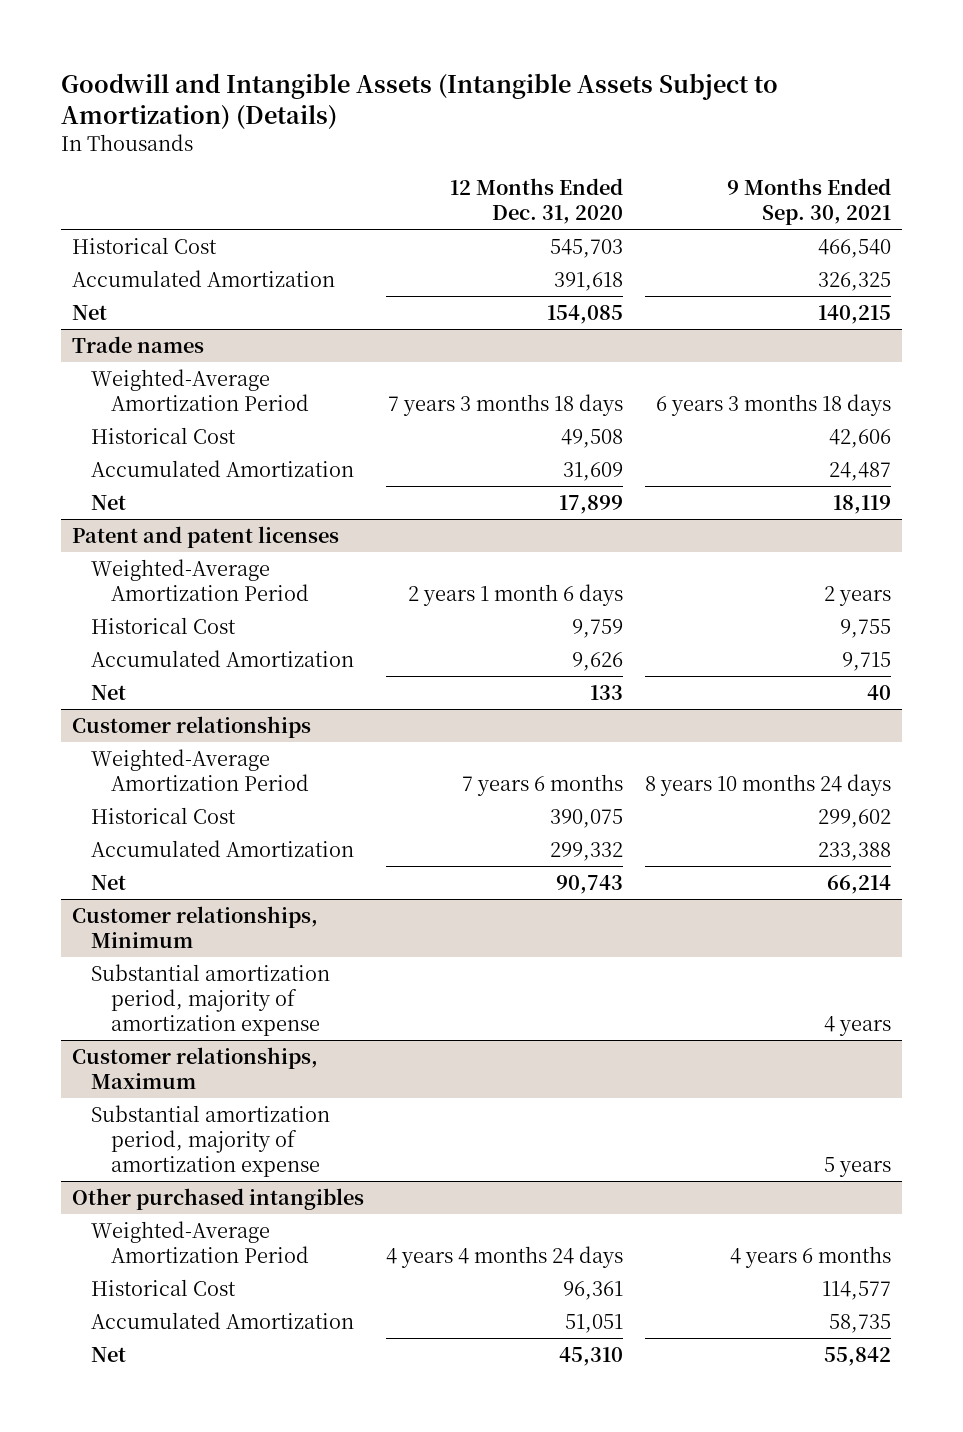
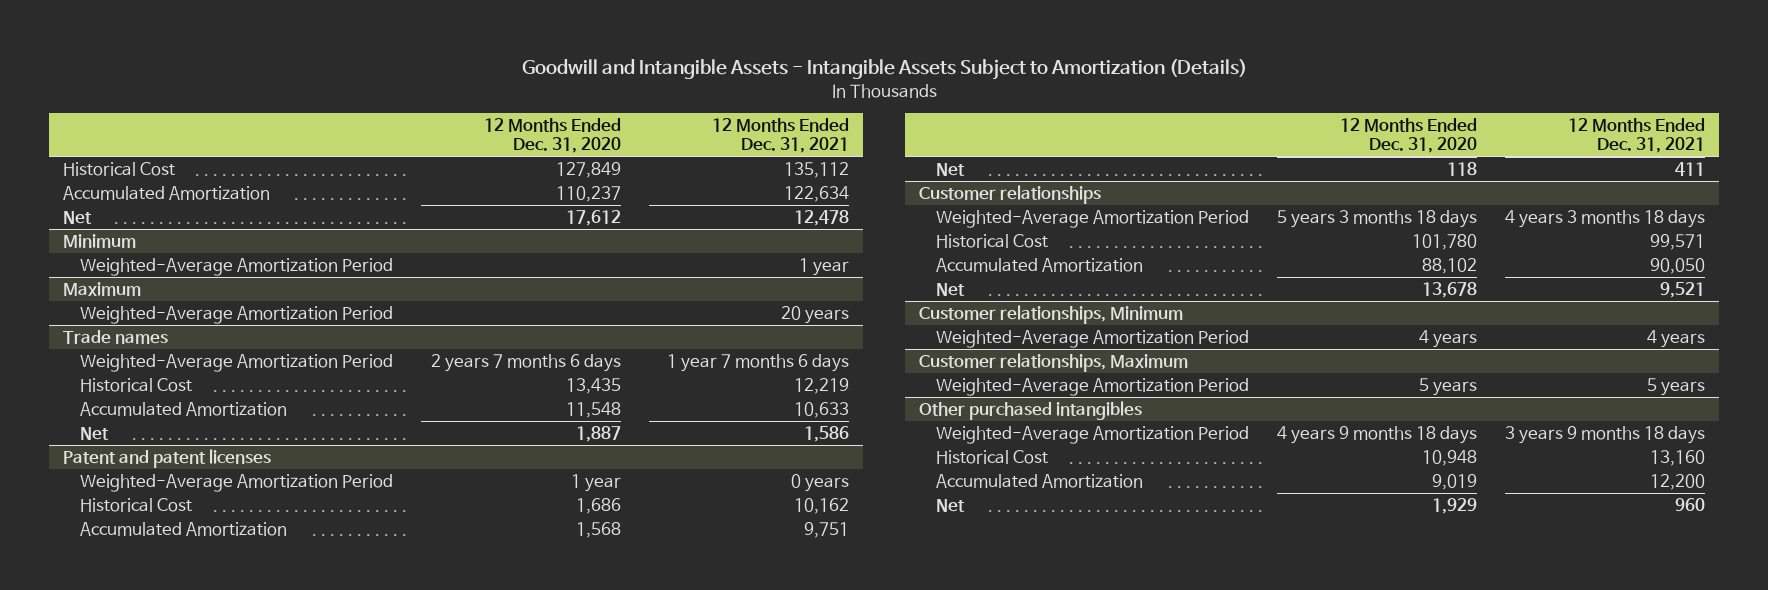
- Goodwill and Intangible Assets (Intangible Assets Subject to Amortization) (Details)
+ Goodwill and Intangible Assets - Intangible Assets Subject to Amortization (Details)
- | 12 Months Ended Dec. 31, 2020 | 9 Months Ended Sep. 30, 2021
+ | 12 Months Ended Dec. 31, 2020 | 12 Months Ended Dec. 31, 2021
- Historical Cost | 545,703 | 466,540
- Accumulated Amortization | 391,618 | 326,325
- Net | 154,085 | 140,215
+ Historical Cost | 127,849 | 135,112
+ Accumulated Amortization | 110,237 | 122,634
+ Net | 17,612 | 12,478
+ Minimum
+ Weighted-Average Amortization Period | | 1 year
+ Maximum
+ Weighted-Average Amortization Period | | 20 years
@ Trade names
- Weighted-Average Amortization Period | 7 years 3 months 18 days | 6 years 3 months 18 days
- Historical Cost | 49,508 | 42,606
- Accumulated Amortization | 31,609 | 24,487
- Net | 17,899 | 18,119
+ Weighted-Average Amortization Period | 2 years 7 months 6 days | 1 year 7 months 6 days
+ Historical Cost | 13,435 | 12,219
+ Accumulated Amortization | 11,548 | 10,633
+ Net | 1,887 | 1,586
@ Patent and patent licenses
- Weighted-Average Amortization Period | 2 years 1 month 6 days | 2 years
- Historical Cost | 9,759 | 9,755
- Accumulated Amortization | 9,626 | 9,715
- Net | 133 | 40
+ Weighted-Average Amortization Period | 1 year | 0 years
+ Historical Cost | 1,686 | 10,162
+ Accumulated Amortization | 1,568 | 9,751
+ Net | 118 | 411
@ Customer relationships
- Weighted-Average Amortization Period | 7 years 6 months | 8 years 10 months 24 days
- Historical Cost | 390,075 | 299,602
- Accumulated Amortization | 299,332 | 233,388
- Net | 90,743 | 66,214
+ Weighted-Average Amortization Period | 5 years 3 months 18 days | 4 years 3 months 18 days
+ Historical Cost | 101,780 | 99,571
+ Accumulated Amortization | 88,102 | 90,050
+ Net | 13,678 | 9,521
@ Customer relationships, Minimum
- Substantial amortization period, majority of amortization expense | | 4 years
+ Weighted-Average Amortization Period | 4 years | 4 years
@ Customer relationships, Maximum
- Substantial amortization period, majority of amortization expense | | 5 years
+ Weighted-Average Amortization Period | 5 years | 5 years
@ Other purchased intangibles
- Weighted-Average Amortization Period | 4 years 4 months 24 days | 4 years 6 months
- Historical Cost | 96,361 | 114,577
- Accumulated Amortization | 51,051 | 58,735
- Net | 45,310 | 55,842
+ Weighted-Average Amortization Period | 4 years 9 months 18 days | 3 years 9 months 18 days
+ Historical Cost | 10,948 | 13,160
+ Accumulated Amortization | 9,019 | 12,200
+ Net | 1,929 | 960

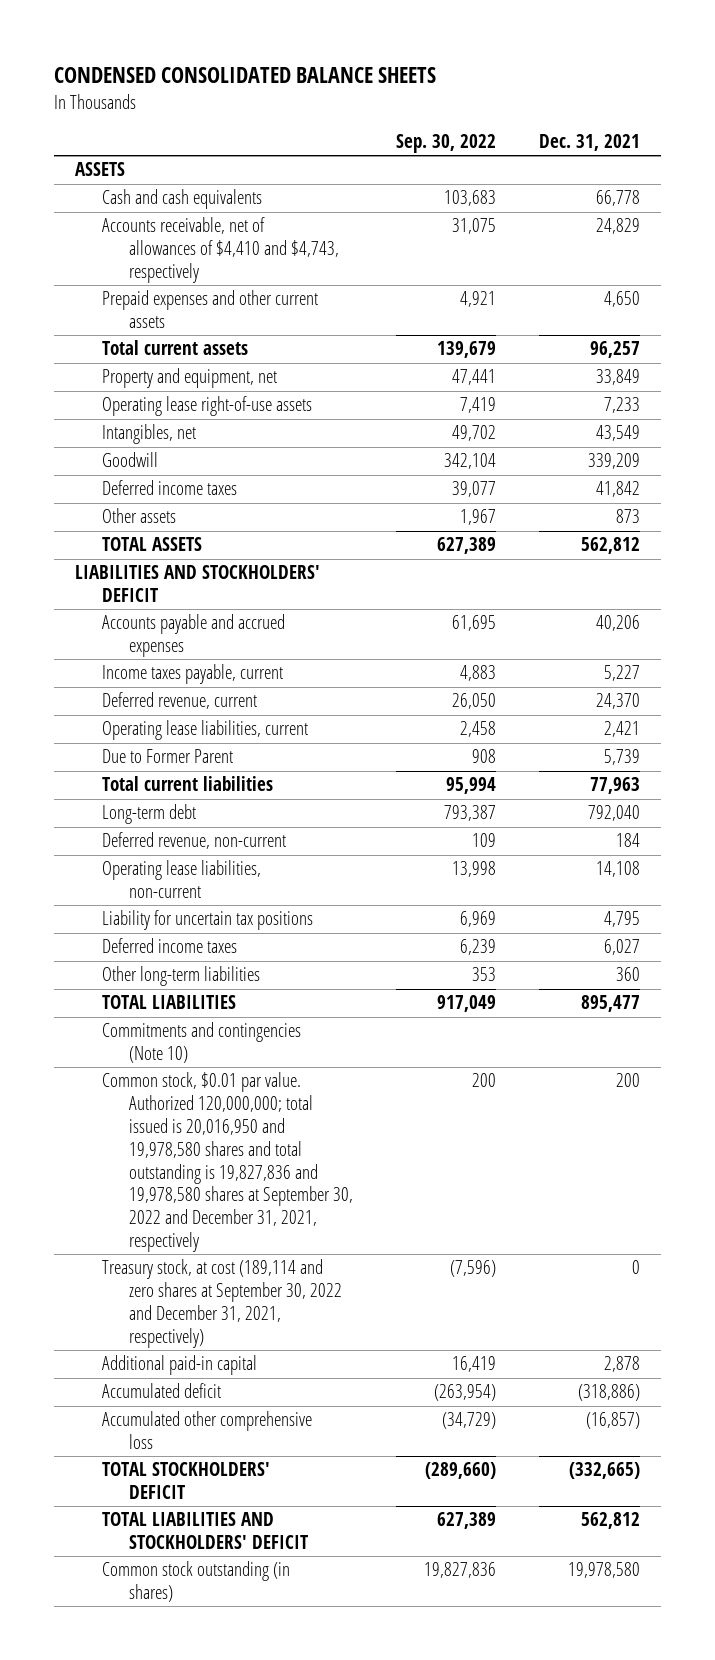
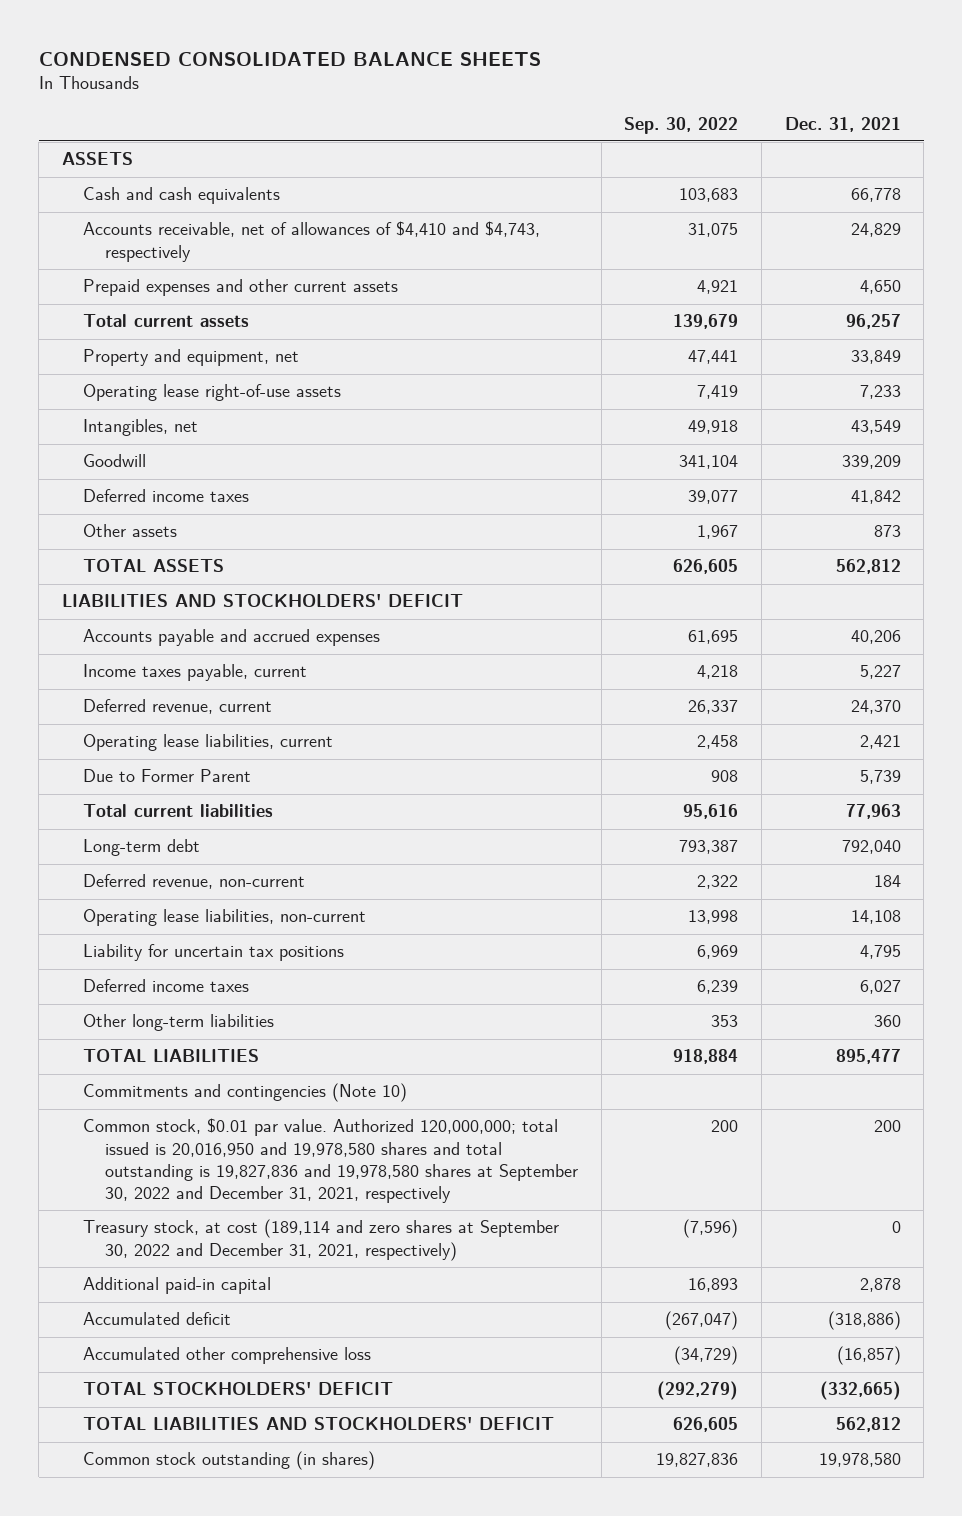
- Intangibles, net | 49,702 | 43,549
- Goodwill | 342,104 | 339,209
+ Intangibles, net | 49,918 | 43,549
+ Goodwill | 341,104 | 339,209
- TOTAL ASSETS | 627,389 | 562,812
+ TOTAL ASSETS | 626,605 | 562,812
- Income taxes payable, current | 4,883 | 5,227
- Deferred revenue, current | 26,050 | 24,370
+ Income taxes payable, current | 4,218 | 5,227
+ Deferred revenue, current | 26,337 | 24,370
- Total current liabilities | 95,994 | 77,963
+ Total current liabilities | 95,616 | 77,963
- Deferred revenue, non-current | 109 | 184
+ Deferred revenue, non-current | 2,322 | 184
- TOTAL LIABILITIES | 917,049 | 895,477
+ TOTAL LIABILITIES | 918,884 | 895,477
- Additional paid-in capital | 16,419 | 2,878
- Accumulated deficit | (263,954) | (318,886)
+ Additional paid-in capital | 16,893 | 2,878
+ Accumulated deficit | (267,047) | (318,886)
- TOTAL STOCKHOLDERS' DEFICIT | (289,660) | (332,665)
- TOTAL LIABILITIES AND STOCKHOLDERS' DEFICIT | 627,389 | 562,812
+ TOTAL STOCKHOLDERS' DEFICIT | (292,279) | (332,665)
+ TOTAL LIABILITIES AND STOCKHOLDERS' DEFICIT | 626,605 | 562,812

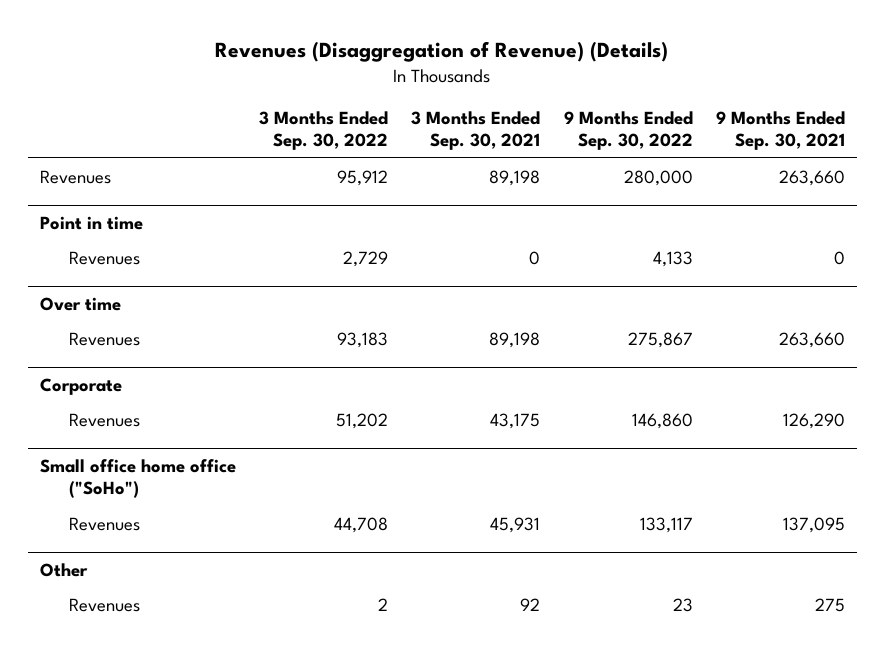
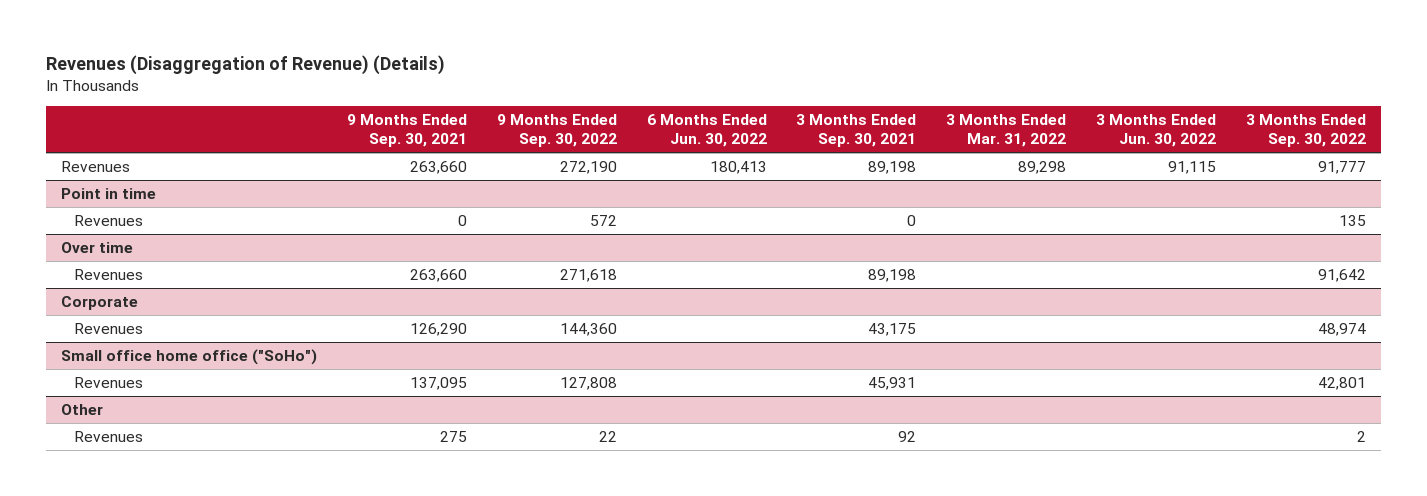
- | 3 Months Ended Sep. 30, 2022 | 3 Months Ended Sep. 30, 2021 | 9 Months Ended Sep. 30, 2022 | 9 Months Ended Sep. 30, 2021
+ | 9 Months Ended Sep. 30, 2021 | 9 Months Ended Sep. 30, 2022 | 6 Months Ended Jun. 30, 2022 | 3 Months Ended Sep. 30, 2021 | 3 Months Ended Mar. 31, 2022 | 3 Months Ended Jun. 30, 2022 | 3 Months Ended Sep. 30, 2022
- Revenues | 95,912 | 89,198 | 280,000 | 263,660
+ Revenues | 263,660 | 272,190 | 180,413 | 89,198 | 89,298 | 91,115 | 91,777
@ Point in time
- Revenues | 2,729 | 0 | 4,133 | 0
+ Revenues | 0 | 572 | | 0 | | | 135
@ Over time
- Revenues | 93,183 | 89,198 | 275,867 | 263,660
+ Revenues | 263,660 | 271,618 | | 89,198 | | | 91,642
@ Corporate
- Revenues | 51,202 | 43,175 | 146,860 | 126,290
+ Revenues | 126,290 | 144,360 | | 43,175 | | | 48,974
@ Small office home office ("SoHo")
- Revenues | 44,708 | 45,931 | 133,117 | 137,095
+ Revenues | 137,095 | 127,808 | | 45,931 | | | 42,801
@ Other
- Revenues | 2 | 92 | 23 | 275
+ Revenues | 275 | 22 | | 92 | | | 2

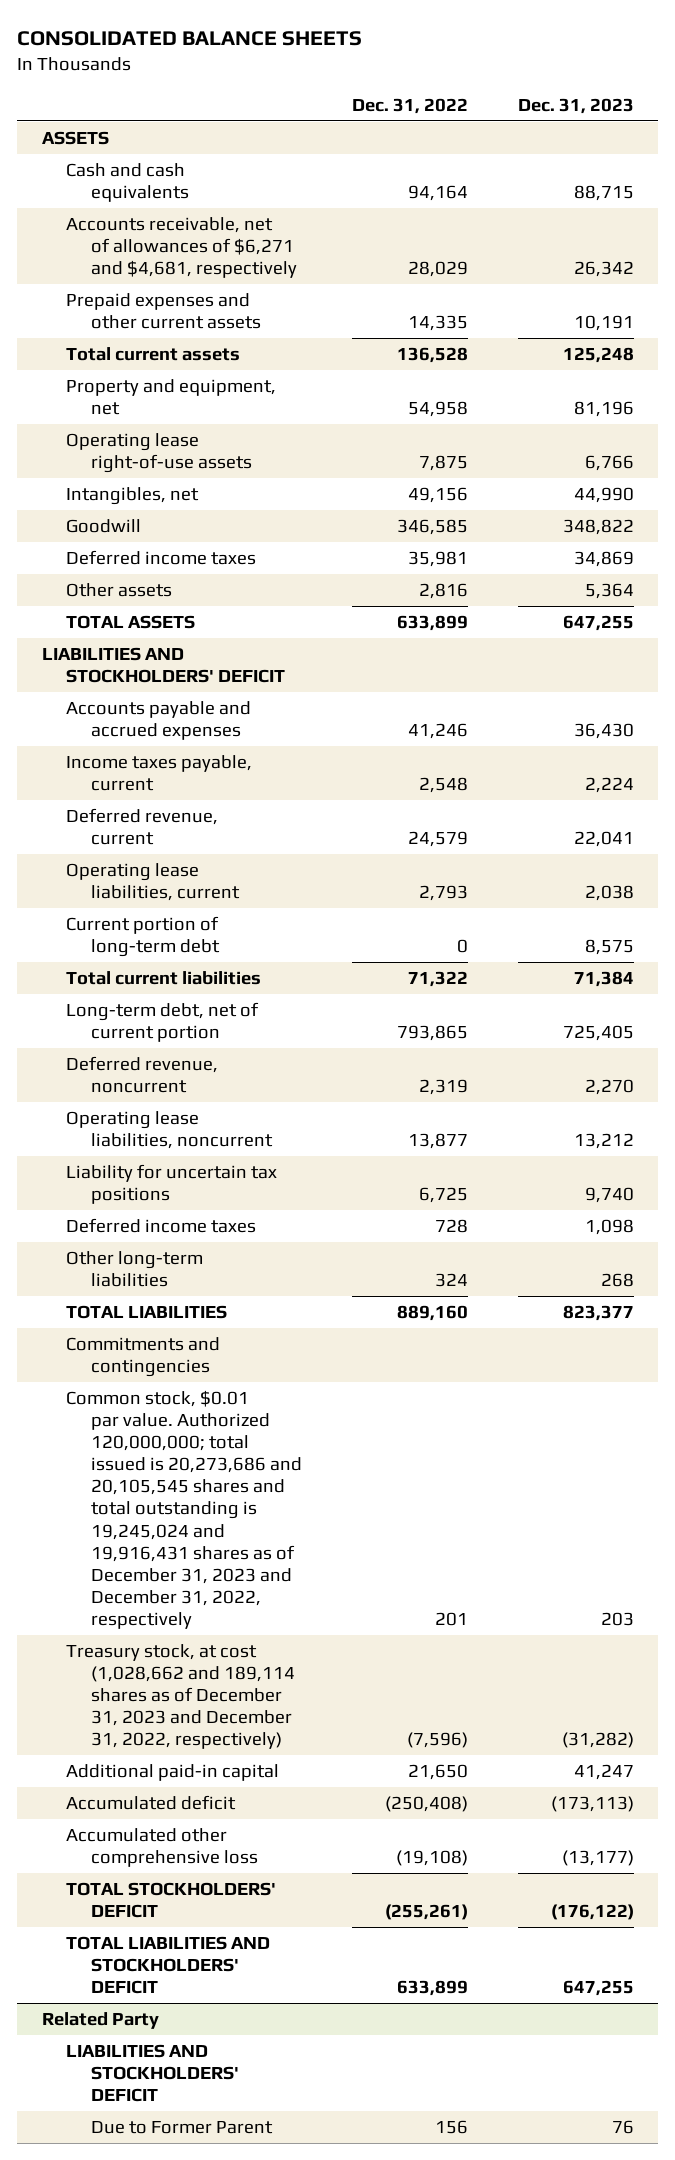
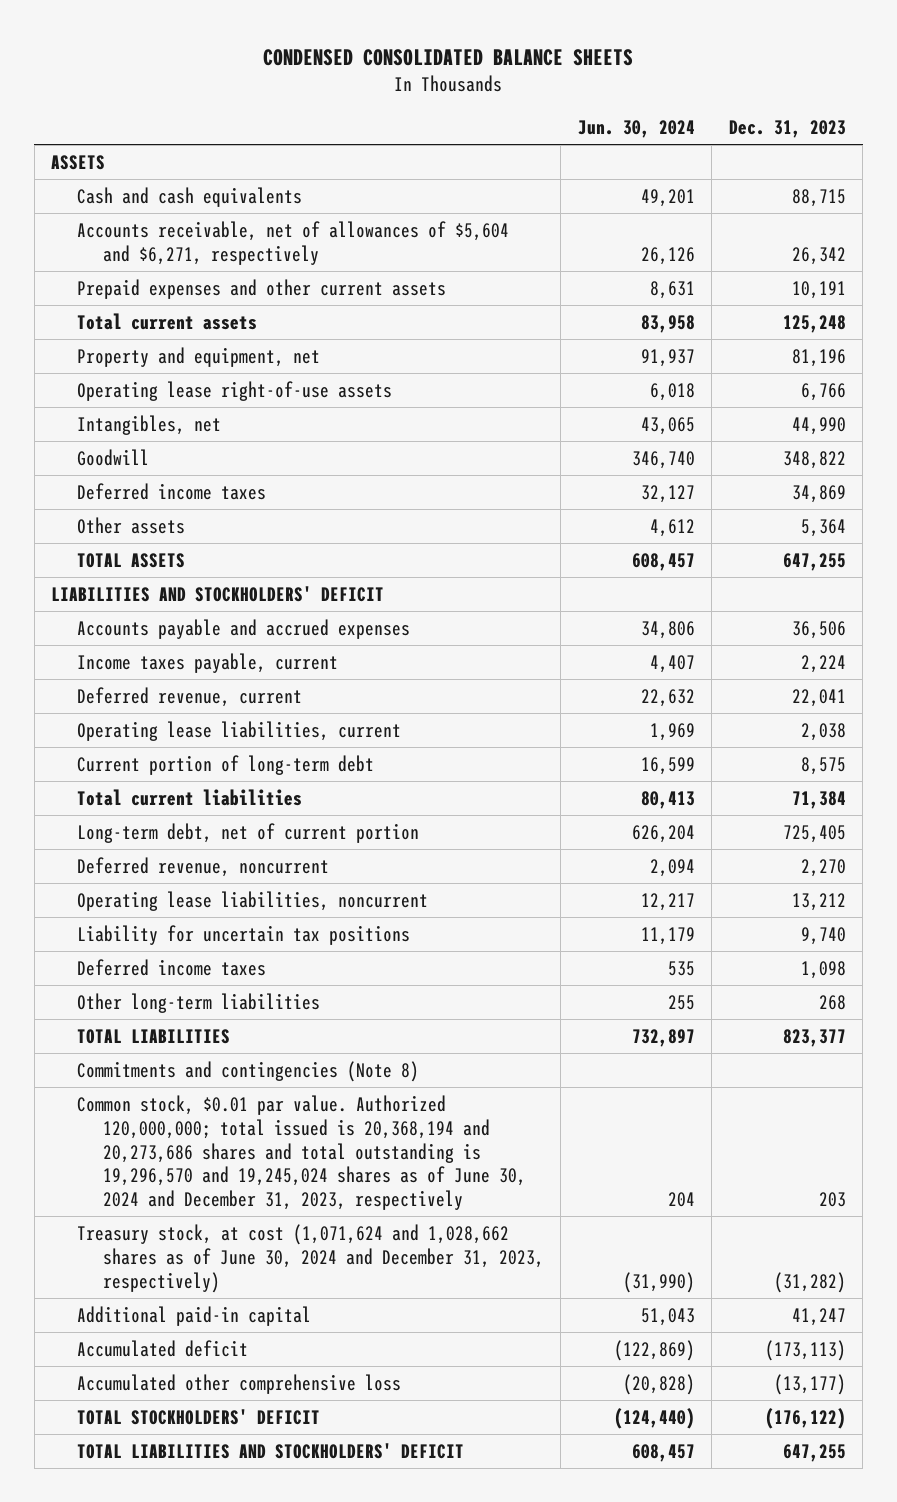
- CONSOLIDATED BALANCE SHEETS
+ CONDENSED CONSOLIDATED BALANCE SHEETS
- | Dec. 31, 2022 | Dec. 31, 2023
+ | Jun. 30, 2024 | Dec. 31, 2023
- Accounts receivable, net of allowances of $6,271 and $4,681, respectively | 28,029 | 26,342
+ Accounts receivable, net of allowances of $5,604 and $6,271, respectively | 26,126 | 26,342
- Accounts payable and accrued expenses | 41,246 | 36,430
+ Accounts payable and accrued expenses | 34,806 | 36,506
- Commitments and contingencies
- Common stock, $0.01 par value. Authorized 120,000,000; total issued is 20,273,686 and 20,105,545 shares and total outstanding is 19,245,024 and 19,916,431 shares as of December 31, 2023 and December 31, 2022, respectively | 201 | 203
- Treasury stock, at cost (1,028,662 and 189,114 shares as of December 31, 2023 and December 31, 2022, respectively) | (7,596) | (31,282)
+ Commitments and contingencies (Note 8)
+ Common stock, $0.01 par value. Authorized 120,000,000; total issued is 20,368,194 and 20,273,686 shares and total outstanding is 19,296,570 and 19,245,024 shares as of June 30, 2024 and December 31, 2023, respectively | 204 | 203
+ Treasury stock, at cost (1,071,624 and 1,028,662 shares as of June 30, 2024 and December 31, 2023, respectively) | (31,990) | (31,282)
- Related Party
- LIABILITIES AND STOCKHOLDERS' DEFICIT
- Due to Former Parent | 156 | 76

